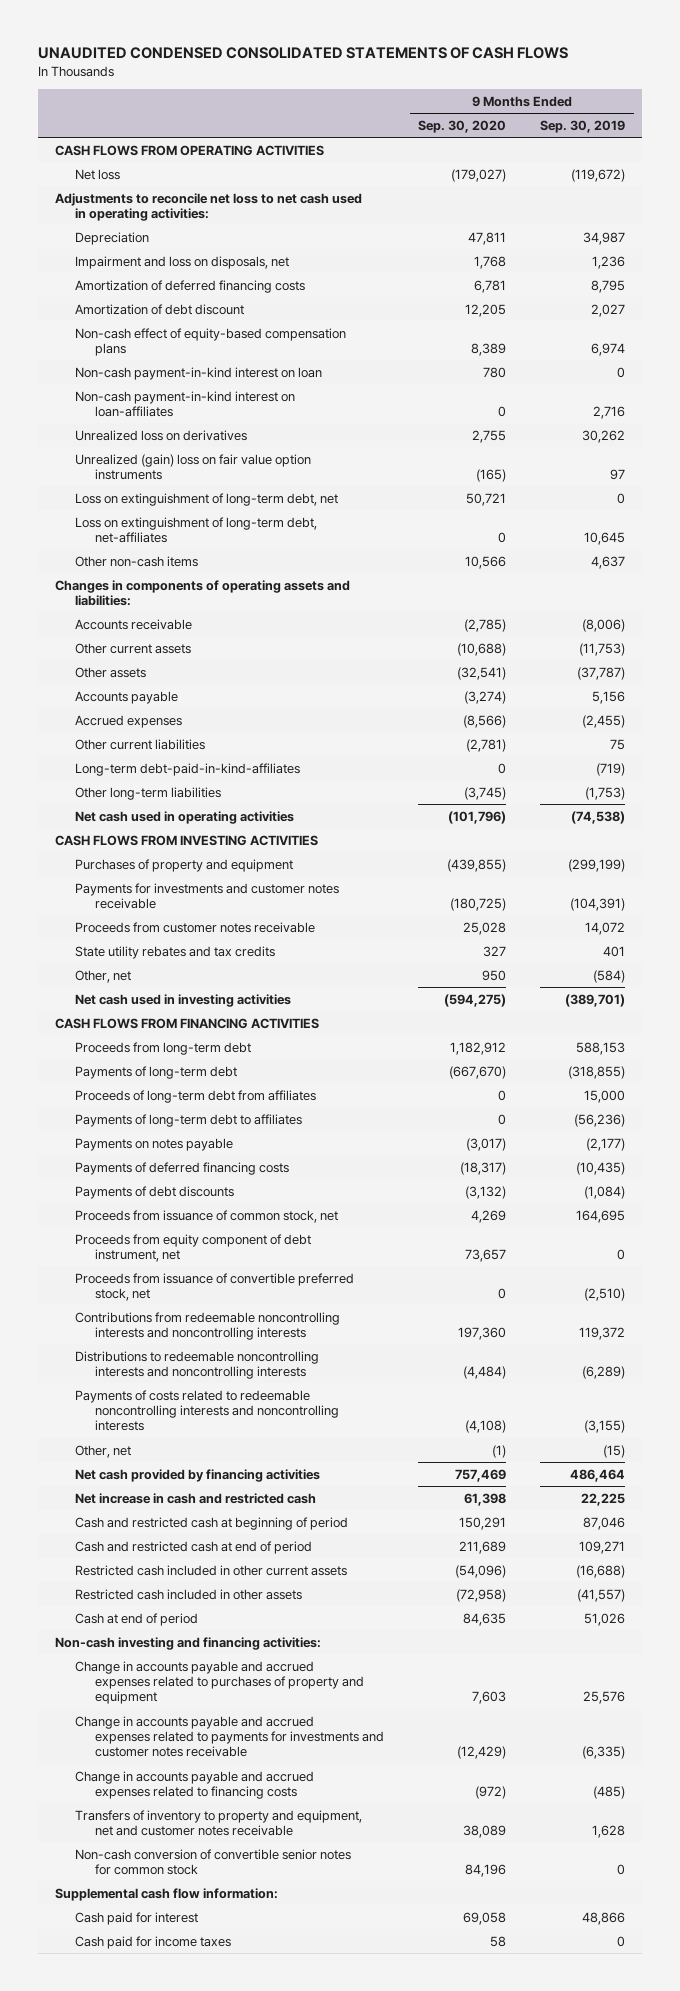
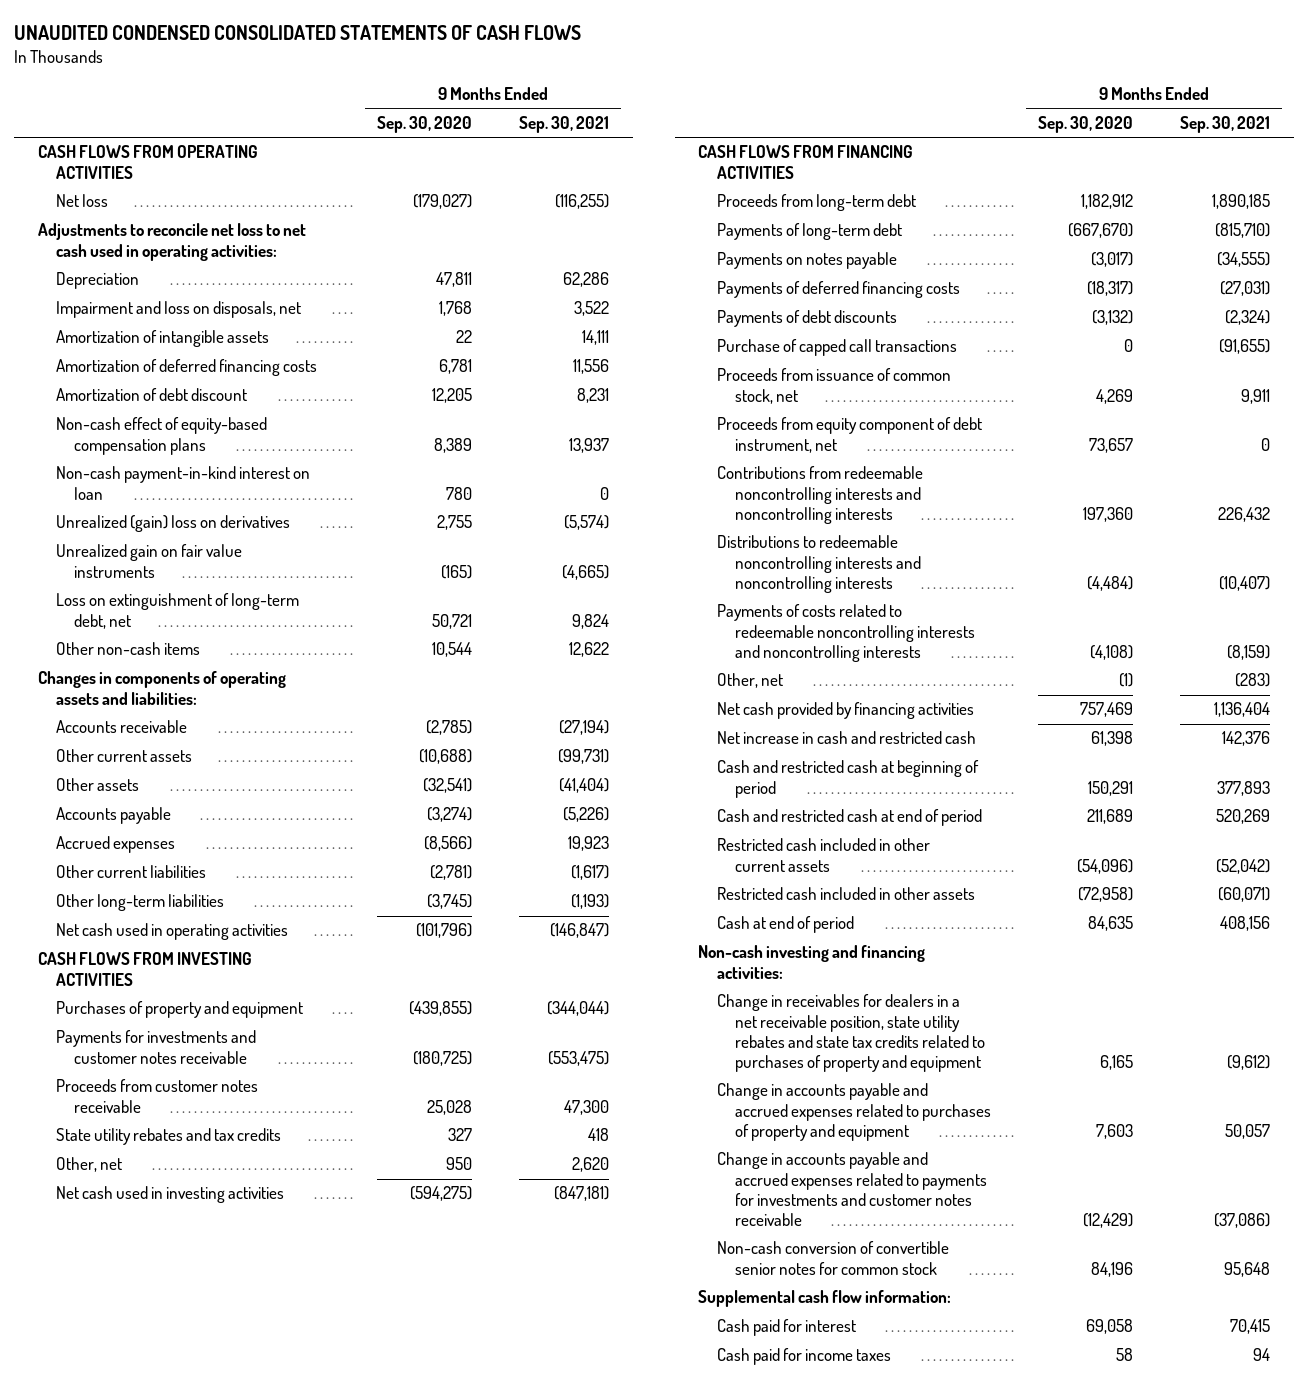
- | 9 Months Ended Sep. 30, 2020 | 9 Months Ended Sep. 30, 2019
+ | 9 Months Ended Sep. 30, 2020 | 9 Months Ended Sep. 30, 2021
+ Amortization of intangible assets | 22 | 14,111
- Non-cash payment-in-kind interest on loan-affiliates | 0 | 2,716
- Unrealized loss on derivatives | 2,755 | 30,262
- Unrealized (gain) loss on fair value option instruments | (165) | 97
+ Unrealized (gain) loss on derivatives | 2,755 | (5,574)
+ Unrealized gain on fair value instruments | (165) | (4,665)
- Loss on extinguishment of long-term debt, net-affiliates | 0 | 10,645
- Other non-cash items | 10,566 | 4,637
+ Other non-cash items | 10,544 | 12,622
- Long-term debt-paid-in-kind-affiliates | 0 | (719)
- Proceeds of long-term debt from affiliates | 0 | 15,000
- Payments of long-term debt to affiliates | 0 | (56,236)
+ Purchase of capped call transactions | 0 | (91,655)
- Proceeds from issuance of convertible preferred stock, net | 0 | (2,510)
+ Change in receivables for dealers in a net receivable position, state utility rebates and state tax credits related to purchases of property and equipment | 6,165 | (9,612)
- Change in accounts payable and accrued expenses related to financing costs | (972) | (485)
- Transfers of inventory to property and equipment, net and customer notes receivable | 38,089 | 1,628

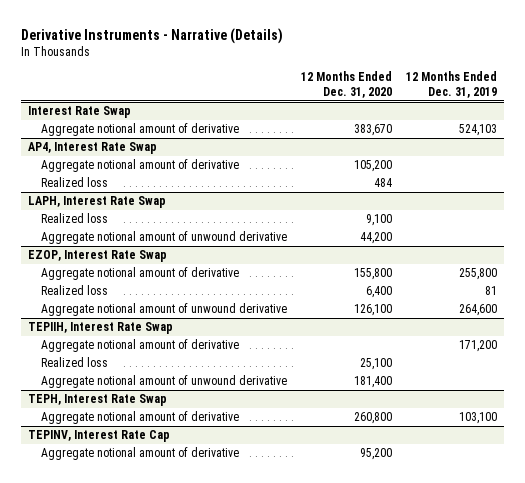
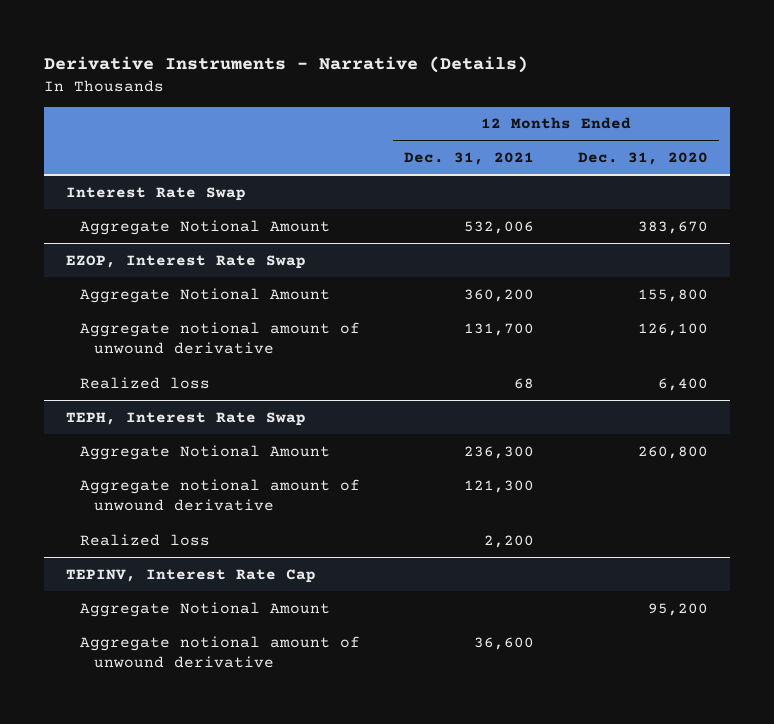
- | 12 Months Ended Dec. 31, 2020 | 12 Months Ended Dec. 31, 2019
+ | 12 Months Ended Dec. 31, 2021 | 12 Months Ended Dec. 31, 2020
@ Interest Rate Swap
- Aggregate notional amount of derivative | 383,670 | 524,103
- AP4, Interest Rate Swap
- Aggregate notional amount of derivative | 105,200 |
- Realized loss | 484 |
- LAPH, Interest Rate Swap
- Realized loss | 9,100 |
- Aggregate notional amount of unwound derivative | 44,200 |
@ Interest Rate Swap
+ Aggregate Notional Amount | 532,006 | 383,670
@ EZOP, Interest Rate Swap
- Aggregate notional amount of derivative | 155,800 | 255,800
+ Aggregate Notional Amount | 360,200 | 155,800
- TEPIIH, Interest Rate Swap
- Aggregate notional amount of derivative | | 171,200
- Realized loss | 25,100 |
- Aggregate notional amount of unwound derivative | 181,400 |
@ EZOP, Interest Rate Swap
moved down: Realized loss | 68 | 6,400
@ TEPH, Interest Rate Swap
- Aggregate notional amount of derivative | 260,800 | 103,100
+ Aggregate Notional Amount | 236,300 | 260,800
+ Aggregate notional amount of unwound derivative | 121,300 |
+ Realized loss | 2,200 |
@ TEPINV, Interest Rate Cap
- Aggregate notional amount of derivative | 95,200 |
+ Aggregate Notional Amount | | 95,200
+ Aggregate notional amount of unwound derivative | 36,600 |

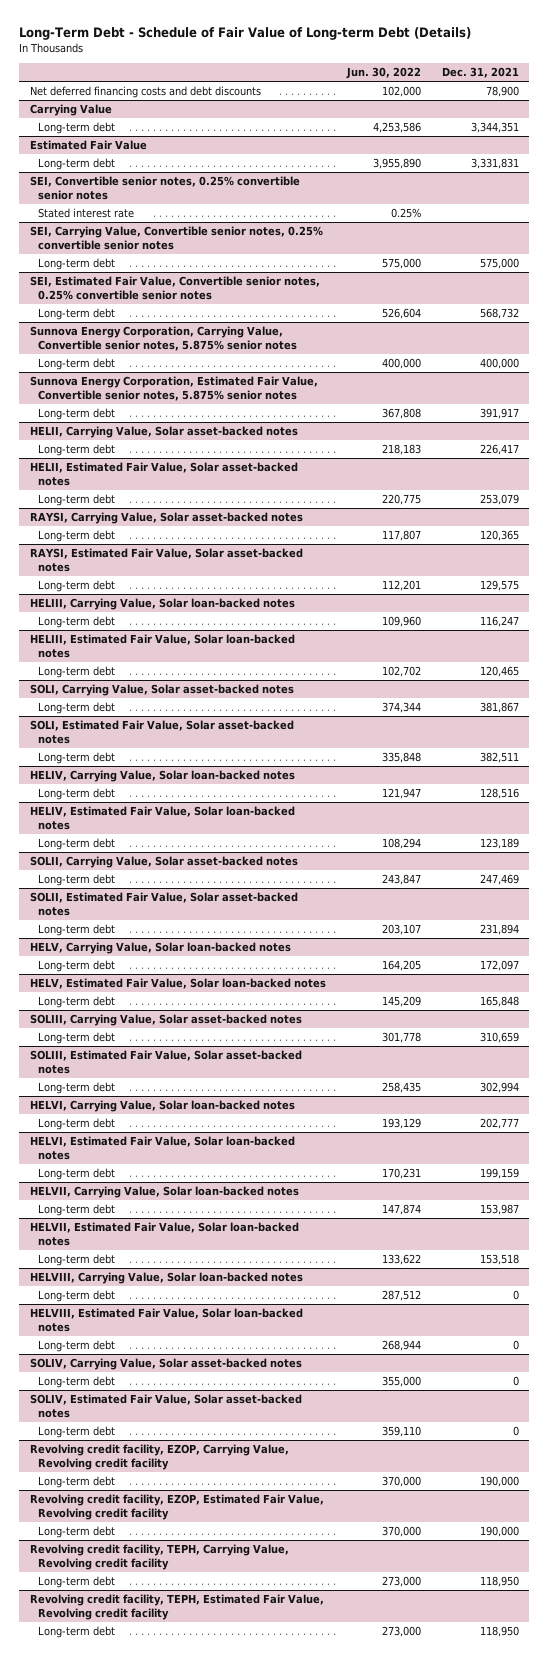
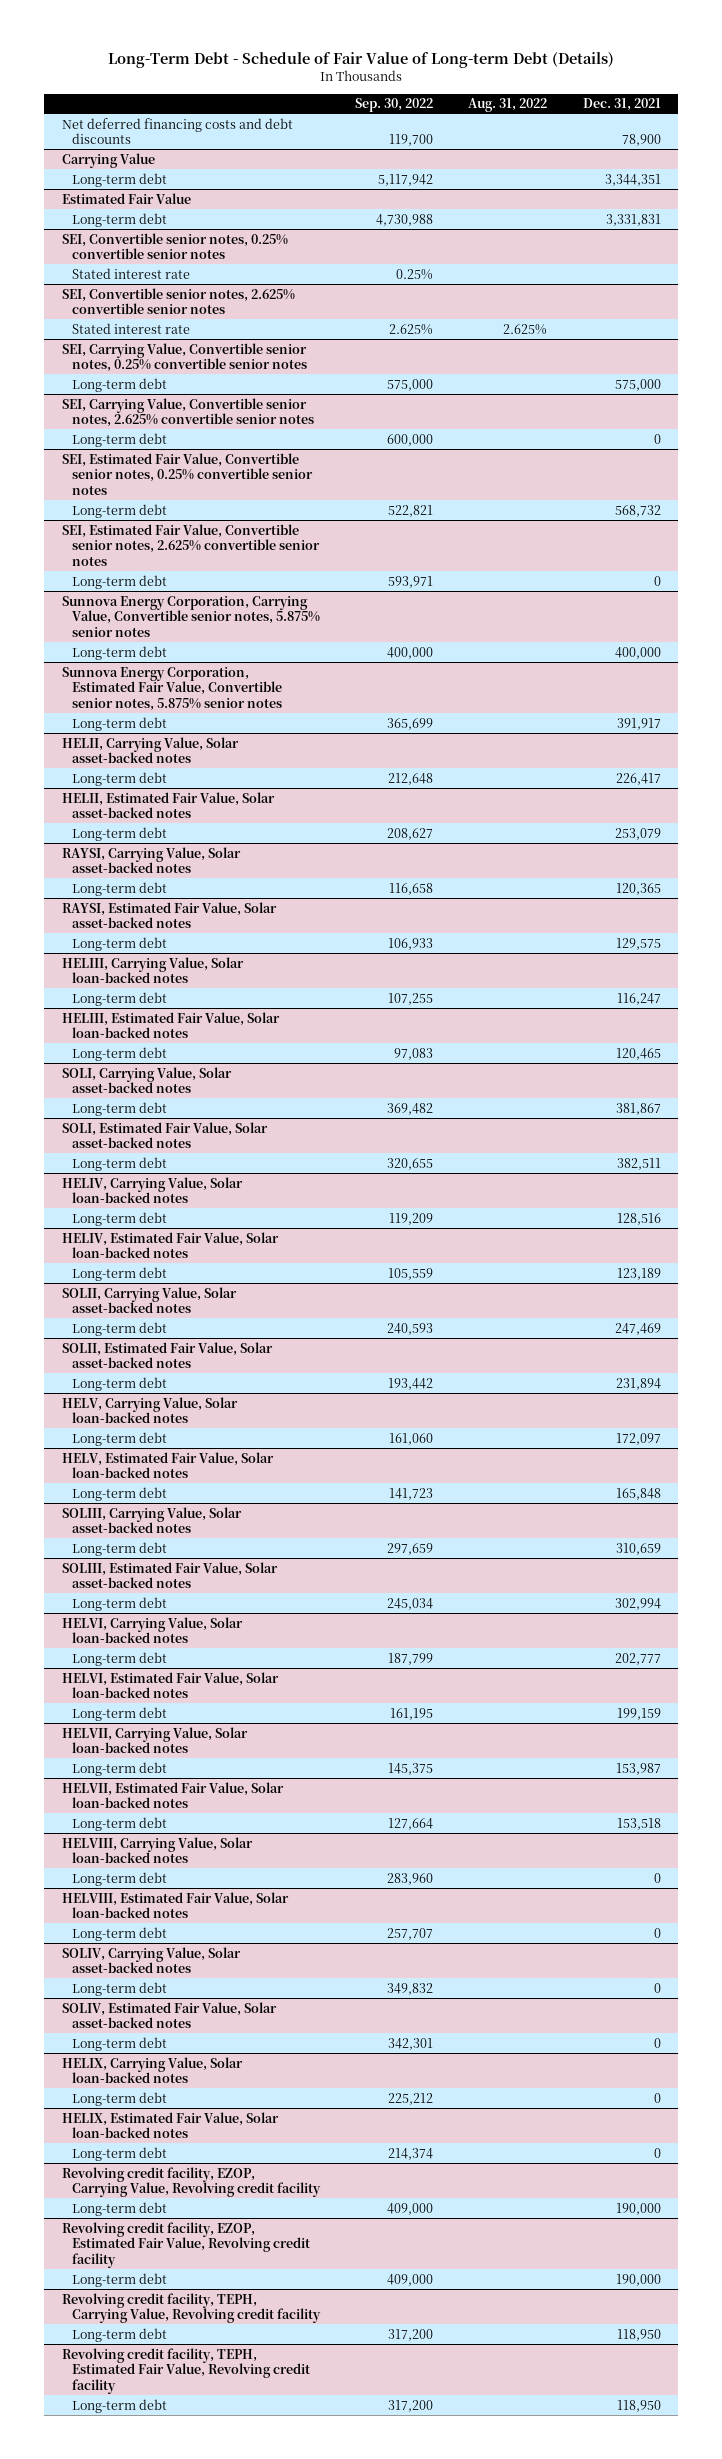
- | Jun. 30, 2022 | Dec. 31, 2021
+ | Sep. 30, 2022 | Aug. 31, 2022 | Dec. 31, 2021
+ SEI, Convertible senior notes, 2.625% convertible senior notes
+ Stated interest rate | 2.625% | 2.625% |
+ SEI, Carrying Value, Convertible senior notes, 2.625% convertible senior notes
+ Long-term debt | 600,000 | | 0
+ SEI, Estimated Fair Value, Convertible senior notes, 2.625% convertible senior notes
+ Long-term debt | 593,971 | | 0
+ HELIX, Carrying Value, Solar loan-backed notes
+ Long-term debt | 225,212 | | 0
+ HELIX, Estimated Fair Value, Solar loan-backed notes
+ Long-term debt | 214,374 | | 0

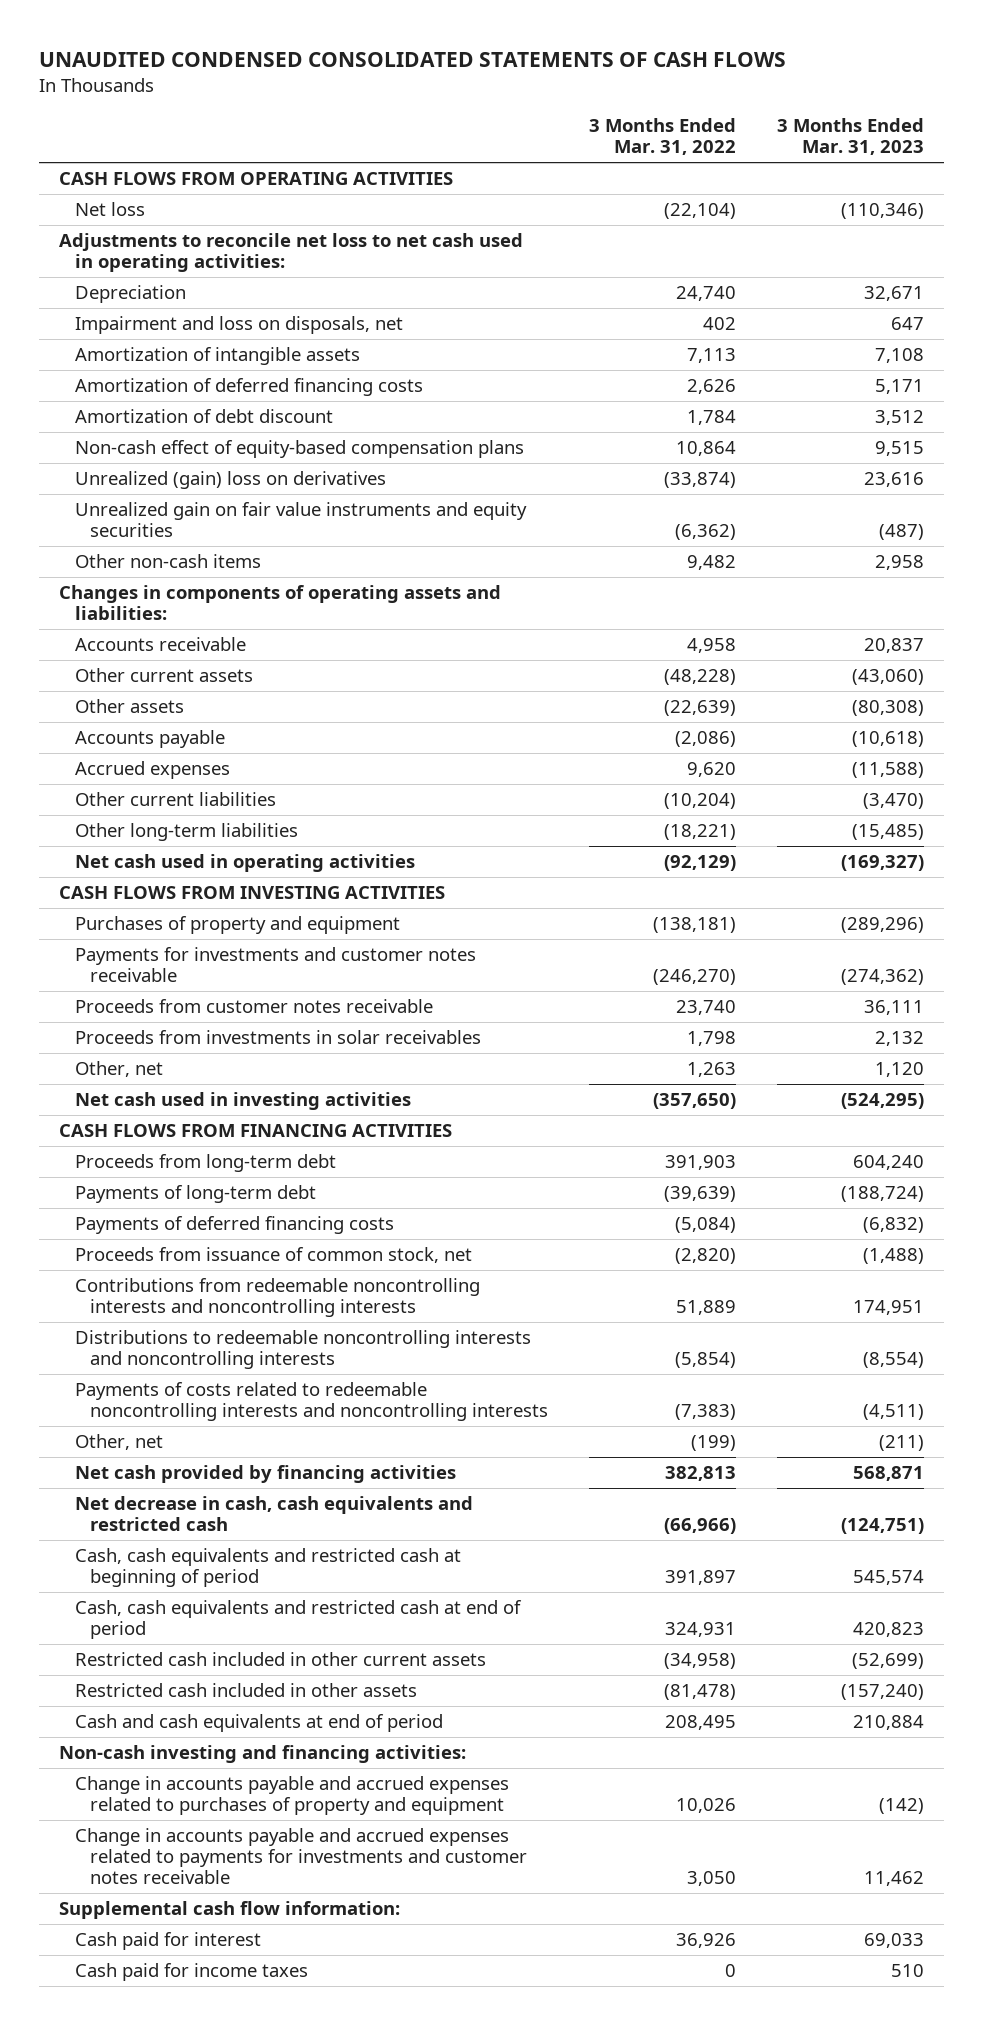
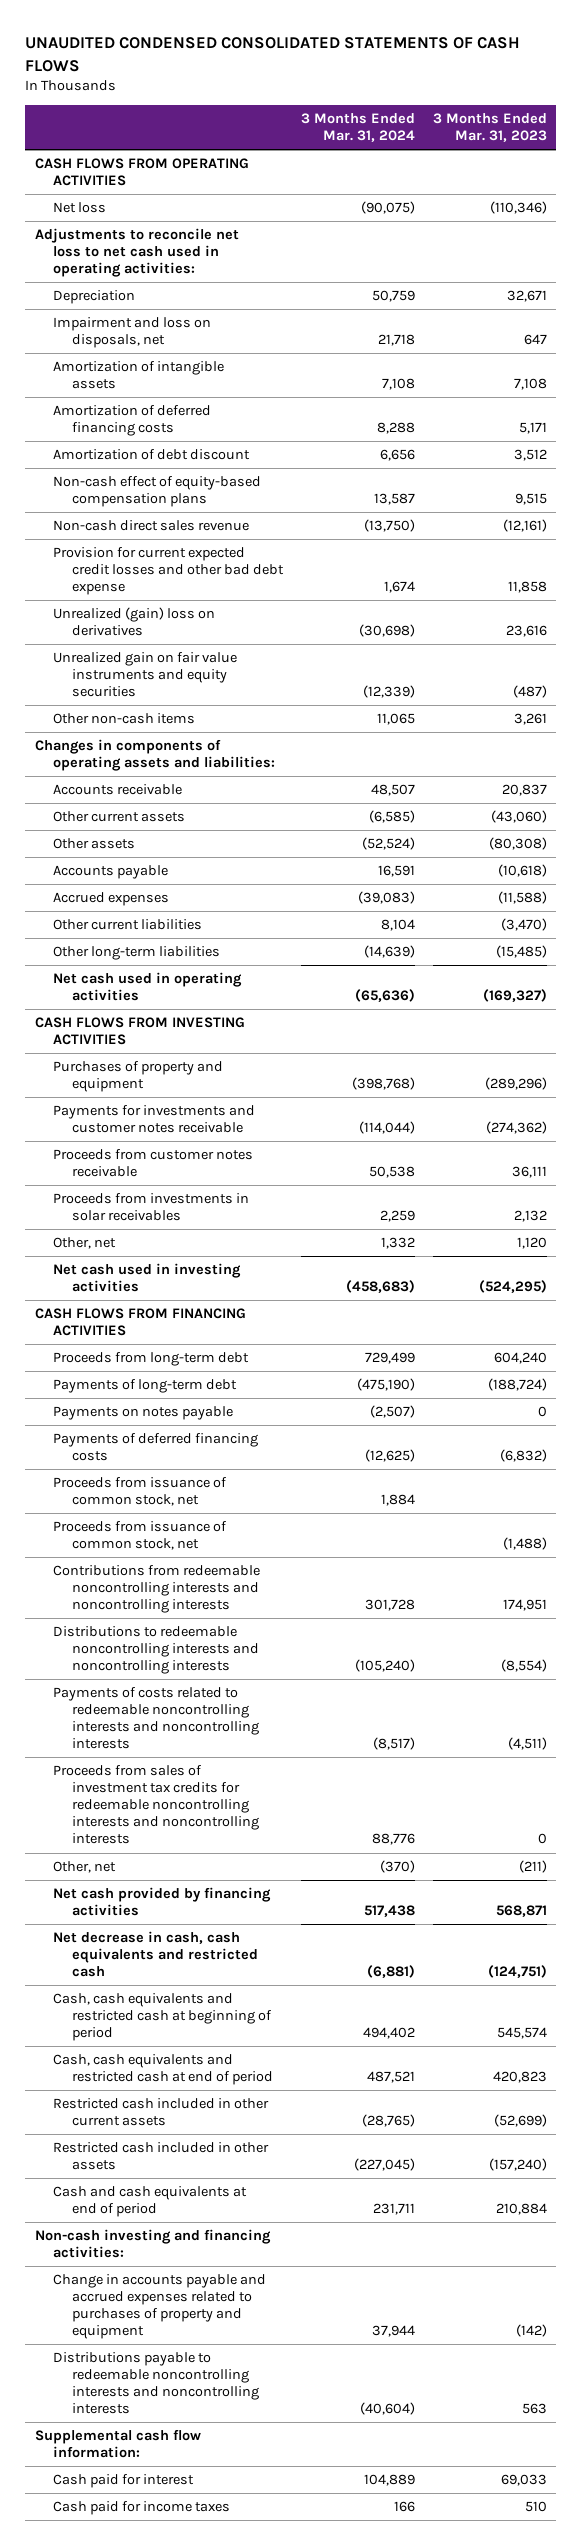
- | 3 Months Ended Mar. 31, 2022 | 3 Months Ended Mar. 31, 2023
+ | 3 Months Ended Mar. 31, 2024 | 3 Months Ended Mar. 31, 2023
+ Non-cash direct sales revenue | (13,750) | (12,161)
+ Provision for current expected credit losses and other bad debt expense | 1,674 | 11,858
- Other non-cash items | 9,482 | 2,958
+ Other non-cash items | 11,065 | 3,261
+ Payments on notes payable | (2,507) | 0
+ Proceeds from issuance of common stock, net | 1,884 |
+ Proceeds from sales of investment tax credits for redeemable noncontrolling interests and noncontrolling interests | 88,776 | 0
- Change in accounts payable and accrued expenses related to payments for investments and customer notes receivable | 3,050 | 11,462
+ Distributions payable to redeemable noncontrolling interests and noncontrolling interests | (40,604) | 563

